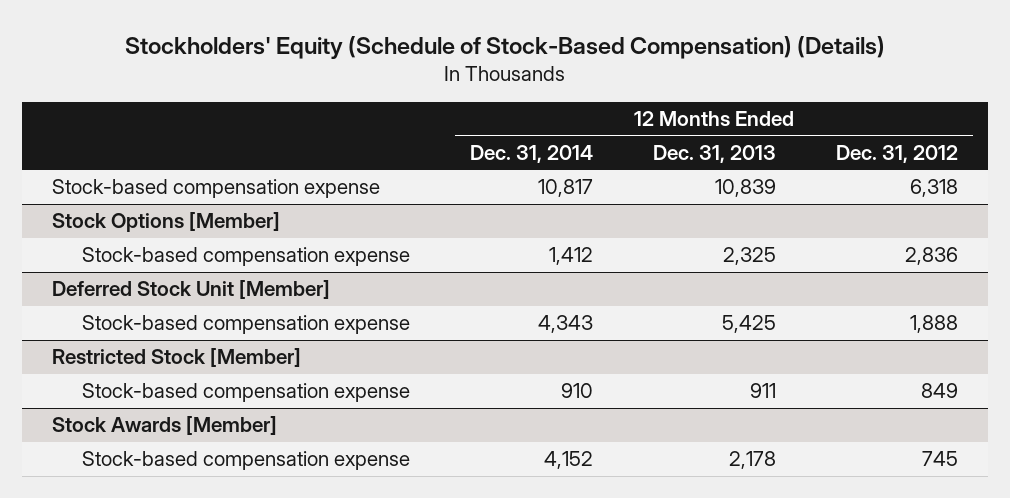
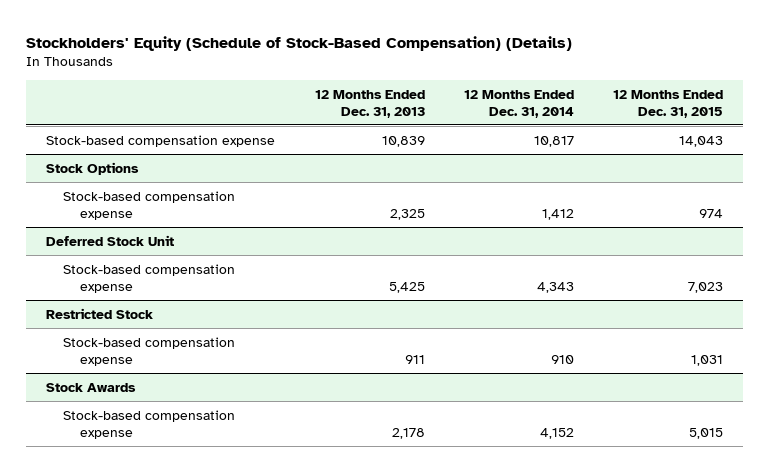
- | 12 Months Ended Dec. 31, 2014 | 12 Months Ended Dec. 31, 2013 | 12 Months Ended Dec. 31, 2012
+ | 12 Months Ended Dec. 31, 2013 | 12 Months Ended Dec. 31, 2014 | 12 Months Ended Dec. 31, 2015
- Stock Options [Member]
+ Stock Options
- Deferred Stock Unit [Member]
+ Deferred Stock Unit
- Restricted Stock [Member]
+ Restricted Stock
- Stock Awards [Member]
+ Stock Awards

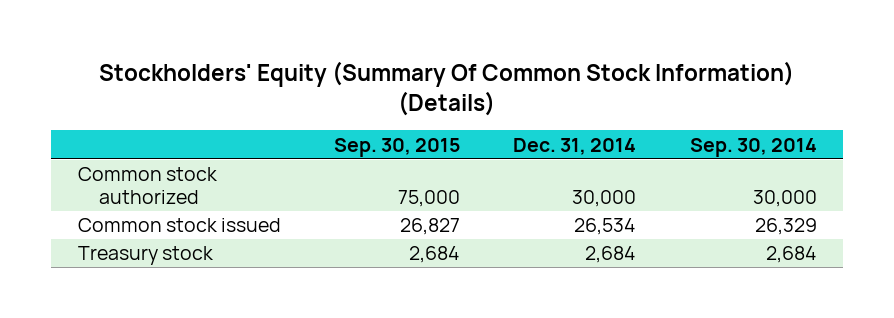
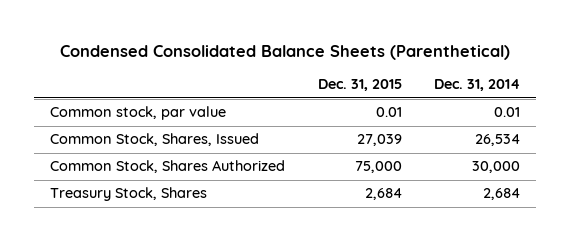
- Stockholders' Equity (Summary Of Common Stock Information) (Details)
+ Condensed Consolidated Balance Sheets (Parenthetical)
- | Sep. 30, 2015 | Dec. 31, 2014 | Sep. 30, 2014
+ | Dec. 31, 2015 | Dec. 31, 2014
- Common stock authorized | 75,000 | 30,000 | 30,000
- Common stock issued | 26,827 | 26,534 | 26,329
- Treasury stock | 2,684 | 2,684 | 2,684
+ Common stock, par value | 0.01 | 0.01
+ Common Stock, Shares, Issued | 27,039 | 26,534
+ Common Stock, Shares Authorized | 75,000 | 30,000
+ Treasury Stock, Shares | 2,684 | 2,684

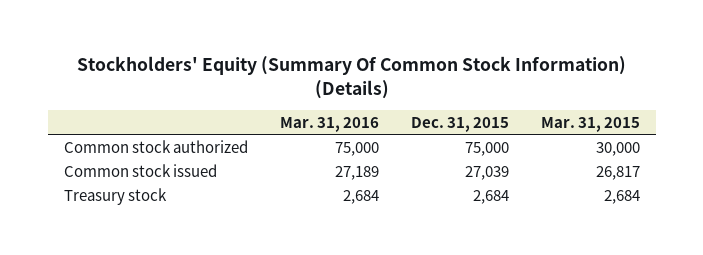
- Condensed Consolidated Balance Sheets (Parenthetical)
+ Stockholders' Equity (Summary Of Common Stock Information) (Details)
- | Dec. 31, 2015 | Dec. 31, 2014
+ | Mar. 31, 2016 | Dec. 31, 2015 | Mar. 31, 2015
- Common stock, par value | 0.01 | 0.01
- Common Stock, Shares, Issued | 27,039 | 26,534
- Common Stock, Shares Authorized | 75,000 | 30,000
- Treasury Stock, Shares | 2,684 | 2,684
+ Common stock authorized | 75,000 | 75,000 | 30,000
+ Common stock issued | 27,189 | 27,039 | 26,817
+ Treasury stock | 2,684 | 2,684 | 2,684

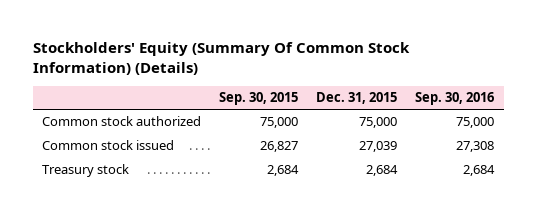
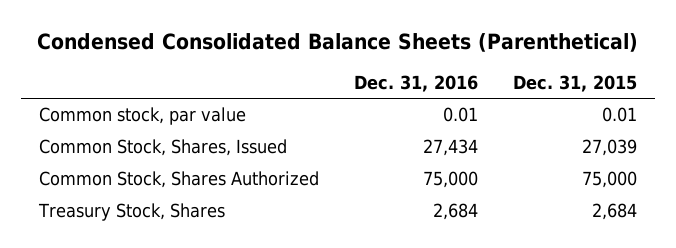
- Stockholders' Equity (Summary Of Common Stock Information) (Details)
+ Condensed Consolidated Balance Sheets (Parenthetical)
- | Sep. 30, 2015 | Dec. 31, 2015 | Sep. 30, 2016
+ | Dec. 31, 2016 | Dec. 31, 2015
- Common stock authorized | 75,000 | 75,000 | 75,000
- Common stock issued | 26,827 | 27,039 | 27,308
- Treasury stock | 2,684 | 2,684 | 2,684
+ Common stock, par value | 0.01 | 0.01
+ Common Stock, Shares, Issued | 27,434 | 27,039
+ Common Stock, Shares Authorized | 75,000 | 75,000
+ Treasury Stock, Shares | 2,684 | 2,684

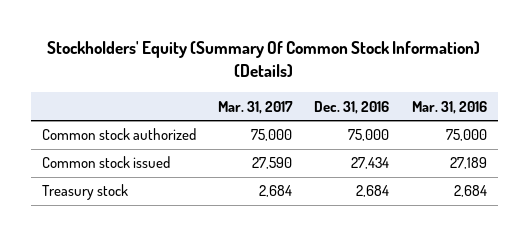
- Condensed Consolidated Balance Sheets (Parenthetical)
+ Stockholders' Equity (Summary Of Common Stock Information) (Details)
- | Dec. 31, 2016 | Dec. 31, 2015
+ | Mar. 31, 2017 | Dec. 31, 2016 | Mar. 31, 2016
- Common stock, par value | 0.01 | 0.01
- Common Stock, Shares, Issued | 27,434 | 27,039
- Common Stock, Shares Authorized | 75,000 | 75,000
- Treasury Stock, Shares | 2,684 | 2,684
+ Common stock authorized | 75,000 | 75,000 | 75,000
+ Common stock issued | 27,590 | 27,434 | 27,189
+ Treasury stock | 2,684 | 2,684 | 2,684

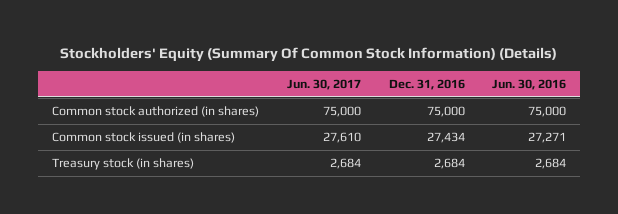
- | Mar. 31, 2017 | Dec. 31, 2016 | Mar. 31, 2016
+ | Jun. 30, 2017 | Dec. 31, 2016 | Jun. 30, 2016
- Common stock authorized | 75,000 | 75,000 | 75,000
- Common stock issued | 27,590 | 27,434 | 27,189
- Treasury stock | 2,684 | 2,684 | 2,684
+ Common stock authorized (in shares) | 75,000 | 75,000 | 75,000
+ Common stock issued (in shares) | 27,610 | 27,434 | 27,271
+ Treasury stock (in shares) | 2,684 | 2,684 | 2,684

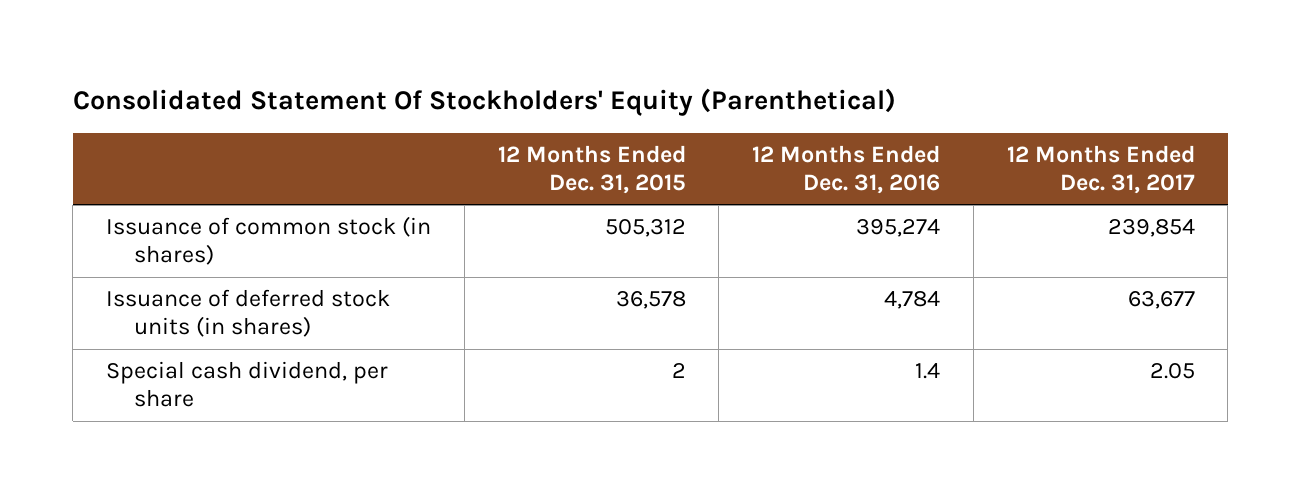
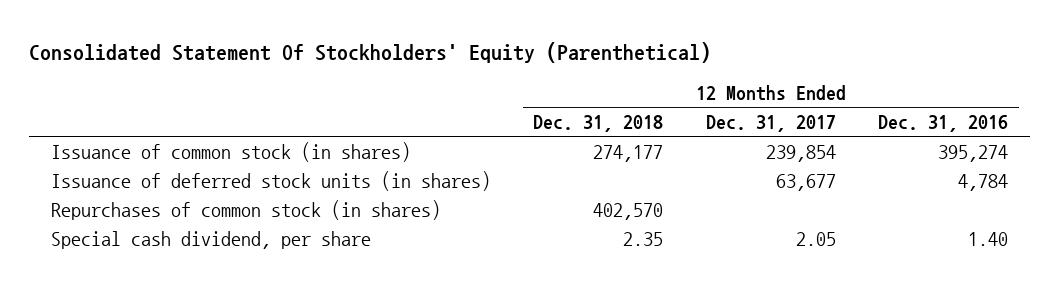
- | 12 Months Ended Dec. 31, 2015 | 12 Months Ended Dec. 31, 2016 | 12 Months Ended Dec. 31, 2017
+ | 12 Months Ended Dec. 31, 2018 | 12 Months Ended Dec. 31, 2017 | 12 Months Ended Dec. 31, 2016
- Special cash dividend, per share | 2 | 1.4 | 2.05
+ Repurchases of common stock (in shares) | 402,570 | |
+ Special cash dividend, per share | 2.35 | 2.05 | 1.40

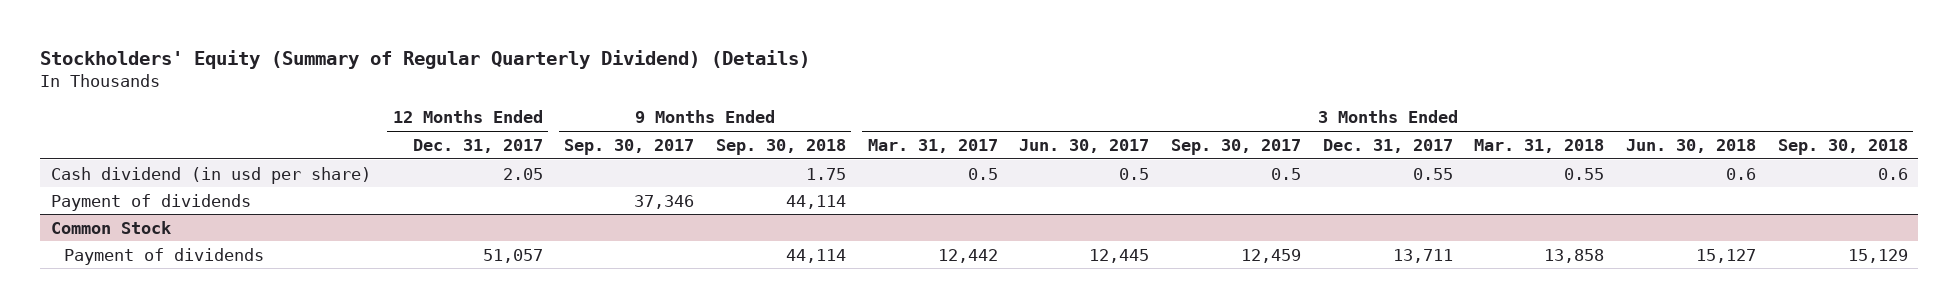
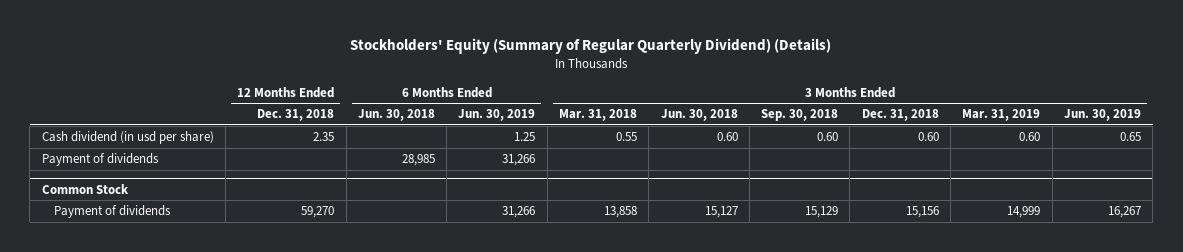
- | 12 Months Ended Dec. 31, 2017 | 9 Months Ended Sep. 30, 2017 | 9 Months Ended Sep. 30, 2018 | 3 Months Ended Mar. 31, 2017 | 3 Months Ended Jun. 30, 2017 | 3 Months Ended Sep. 30, 2017 | 3 Months Ended Dec. 31, 2017 | 3 Months Ended Mar. 31, 2018 | 3 Months Ended Jun. 30, 2018 | 3 Months Ended Sep. 30, 2018
+ | 12 Months Ended Dec. 31, 2018 | 6 Months Ended Jun. 30, 2018 | 6 Months Ended Jun. 30, 2019 | 3 Months Ended Mar. 31, 2018 | 3 Months Ended Jun. 30, 2018 | 3 Months Ended Sep. 30, 2018 | 3 Months Ended Dec. 31, 2018 | 3 Months Ended Mar. 31, 2019 | 3 Months Ended Jun. 30, 2019
- Cash dividend (in usd per share) | 2.05 | | 1.75 | 0.5 | 0.5 | 0.5 | 0.55 | 0.55 | 0.6 | 0.6
+ Cash dividend (in usd per share) | 2.35 | | 1.25 | 0.55 | 0.60 | 0.60 | 0.60 | 0.60 | 0.65

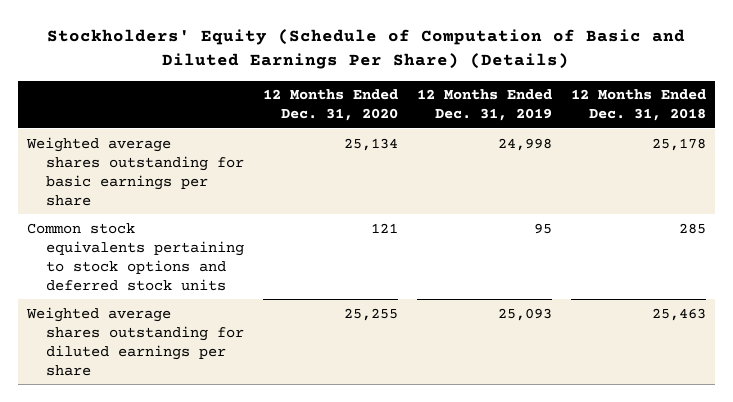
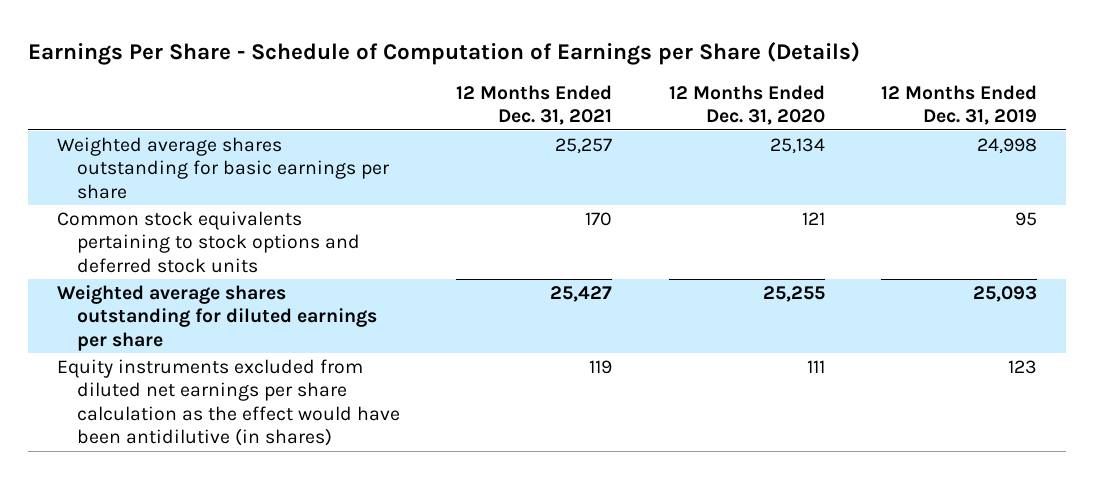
- Stockholders' Equity (Schedule of Computation of Basic and Diluted Earnings Per Share) (Details)
+ Earnings Per Share - Schedule of Computation of Earnings per Share (Details)
- | 12 Months Ended Dec. 31, 2020 | 12 Months Ended Dec. 31, 2019 | 12 Months Ended Dec. 31, 2018
+ | 12 Months Ended Dec. 31, 2021 | 12 Months Ended Dec. 31, 2020 | 12 Months Ended Dec. 31, 2019
+ Equity instruments excluded from diluted net earnings per share calculation as the effect would have been antidilutive (in shares) | 119 | 111 | 123

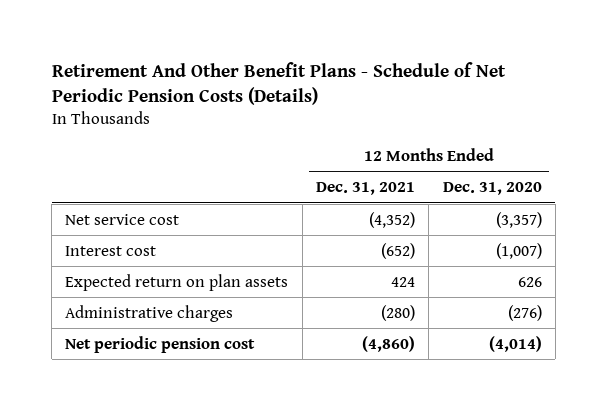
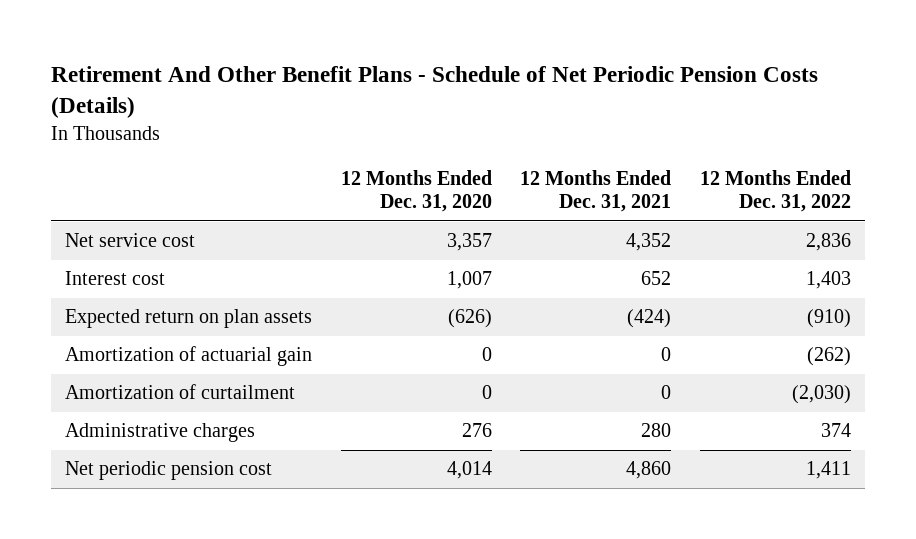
- | 12 Months Ended Dec. 31, 2021 | 12 Months Ended Dec. 31, 2020
+ | 12 Months Ended Dec. 31, 2020 | 12 Months Ended Dec. 31, 2021 | 12 Months Ended Dec. 31, 2022
- Net service cost | (4,352) | (3,357)
- Interest cost | (652) | (1,007)
- Expected return on plan assets | 424 | 626
- Administrative charges | (280) | (276)
- Net periodic pension cost | (4,860) | (4,014)
+ Net service cost | 3,357 | 4,352 | 2,836
+ Interest cost | 1,007 | 652 | 1,403
+ Expected return on plan assets | (626) | (424) | (910)
+ Amortization of actuarial gain | 0 | 0 | (262)
+ Amortization of curtailment | 0 | 0 | (2,030)
+ Administrative charges | 276 | 280 | 374
+ Net periodic pension cost | 4,014 | 4,860 | 1,411

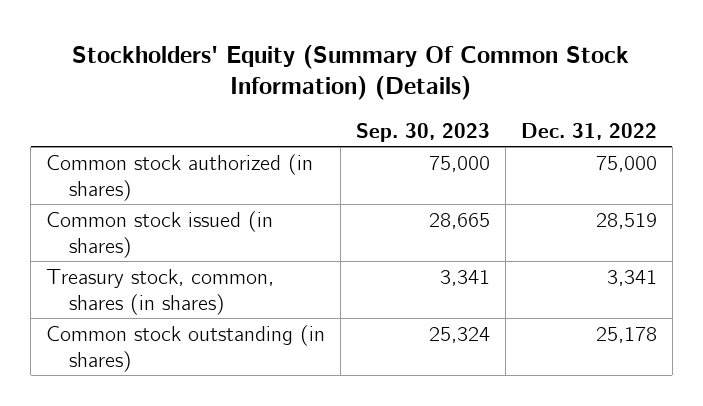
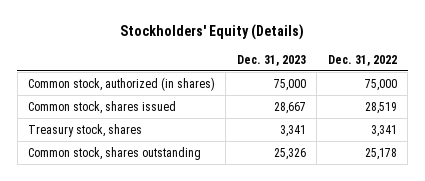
- Stockholders' Equity (Summary Of Common Stock Information) (Details)
+ Stockholders' Equity (Details)
- | Sep. 30, 2023 | Dec. 31, 2022
+ | Dec. 31, 2023 | Dec. 31, 2022
- Common stock authorized (in shares) | 75,000 | 75,000
- Common stock issued (in shares) | 28,665 | 28,519
- Treasury stock, common, shares (in shares) | 3,341 | 3,341
- Common stock outstanding (in shares) | 25,324 | 25,178
+ Common stock, authorized (in shares) | 75,000 | 75,000
+ Common stock, shares issued | 28,667 | 28,519
+ Treasury stock, shares | 3,341 | 3,341
+ Common stock, shares outstanding | 25,326 | 25,178

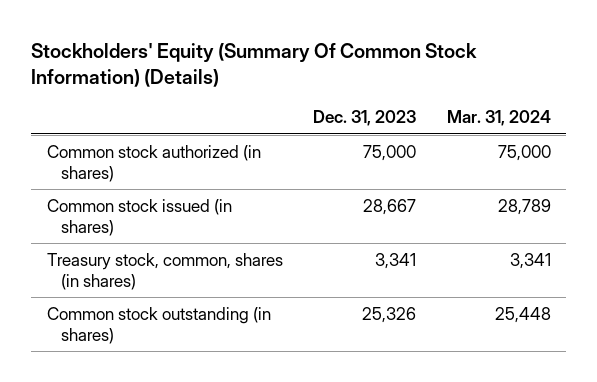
- Stockholders' Equity (Details)
+ Stockholders' Equity (Summary Of Common Stock Information) (Details)
- | Dec. 31, 2023 | Dec. 31, 2022
+ | Dec. 31, 2023 | Mar. 31, 2024
- Common stock, authorized (in shares) | 75,000 | 75,000
- Common stock, shares issued | 28,667 | 28,519
- Treasury stock, shares | 3,341 | 3,341
- Common stock, shares outstanding | 25,326 | 25,178
+ Common stock authorized (in shares) | 75,000 | 75,000
+ Common stock issued (in shares) | 28,667 | 28,789
+ Treasury stock, common, shares (in shares) | 3,341 | 3,341
+ Common stock outstanding (in shares) | 25,326 | 25,448

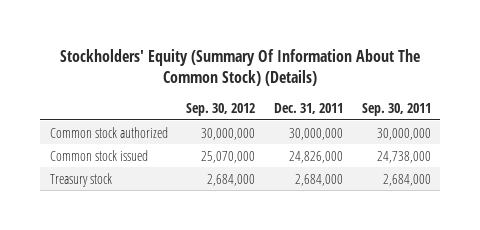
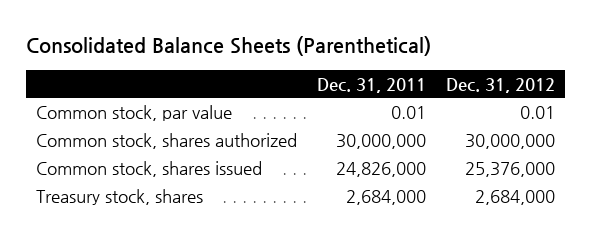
- Stockholders' Equity (Summary Of Information About The Common Stock) (Details)
+ Consolidated Balance Sheets (Parenthetical)
- | Sep. 30, 2012 | Dec. 31, 2011 | Sep. 30, 2011
+ | Dec. 31, 2011 | Dec. 31, 2012
- Common stock authorized | 30,000,000 | 30,000,000 | 30,000,000
- Common stock issued | 25,070,000 | 24,826,000 | 24,738,000
- Treasury stock | 2,684,000 | 2,684,000 | 2,684,000
+ Common stock, par value | 0.01 | 0.01
+ Common stock, shares authorized | 30,000,000 | 30,000,000
+ Common stock, shares issued | 24,826,000 | 25,376,000
+ Treasury stock, shares | 2,684,000 | 2,684,000

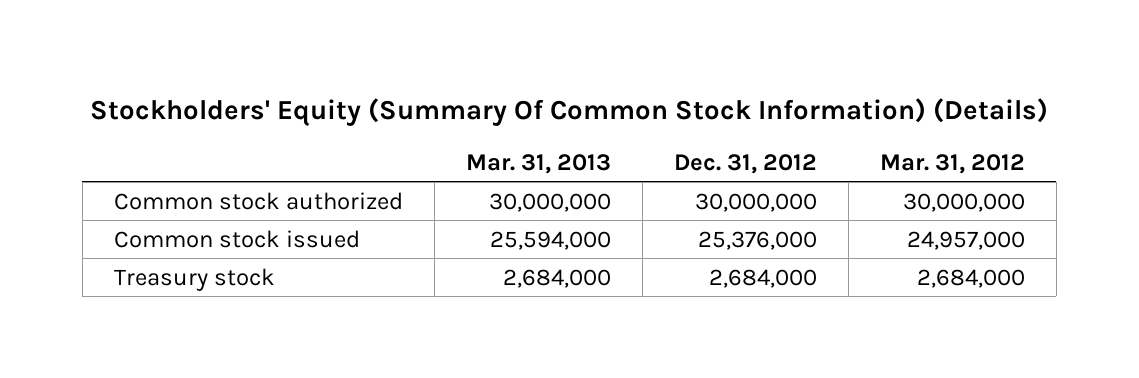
- Consolidated Balance Sheets (Parenthetical)
+ Stockholders' Equity (Summary Of Common Stock Information) (Details)
- | Dec. 31, 2011 | Dec. 31, 2012
+ | Mar. 31, 2013 | Dec. 31, 2012 | Mar. 31, 2012
- Common stock, par value | 0.01 | 0.01
- Common stock, shares authorized | 30,000,000 | 30,000,000
- Common stock, shares issued | 24,826,000 | 25,376,000
- Treasury stock, shares | 2,684,000 | 2,684,000
+ Common stock authorized | 30,000,000 | 30,000,000 | 30,000,000
+ Common stock issued | 25,594,000 | 25,376,000 | 24,957,000
+ Treasury stock | 2,684,000 | 2,684,000 | 2,684,000

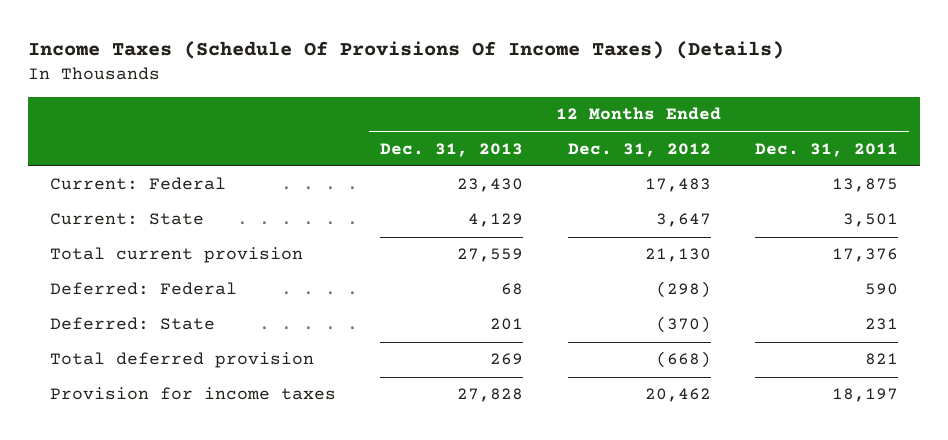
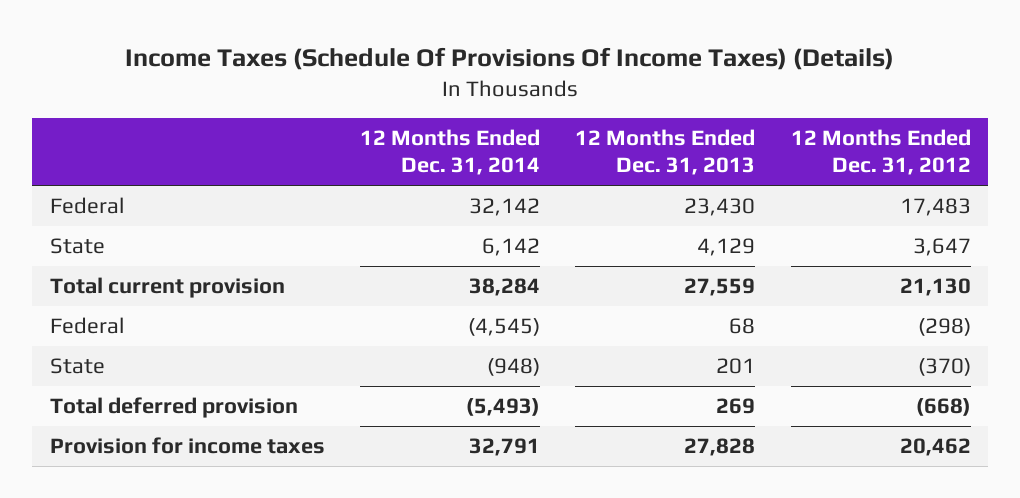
- | 12 Months Ended Dec. 31, 2013 | 12 Months Ended Dec. 31, 2012 | 12 Months Ended Dec. 31, 2011
+ | 12 Months Ended Dec. 31, 2014 | 12 Months Ended Dec. 31, 2013 | 12 Months Ended Dec. 31, 2012
- Current: Federal | 23,430 | 17,483 | 13,875
- Current: State | 4,129 | 3,647 | 3,501
+ Federal | 32,142 | 23,430 | 17,483
+ State | 6,142 | 4,129 | 3,647
- Deferred: Federal | 68 | (298) | 590
- Deferred: State | 201 | (370) | 231
+ Federal | (4,545) | 68 | (298)
+ State | (948) | 201 | (370)

